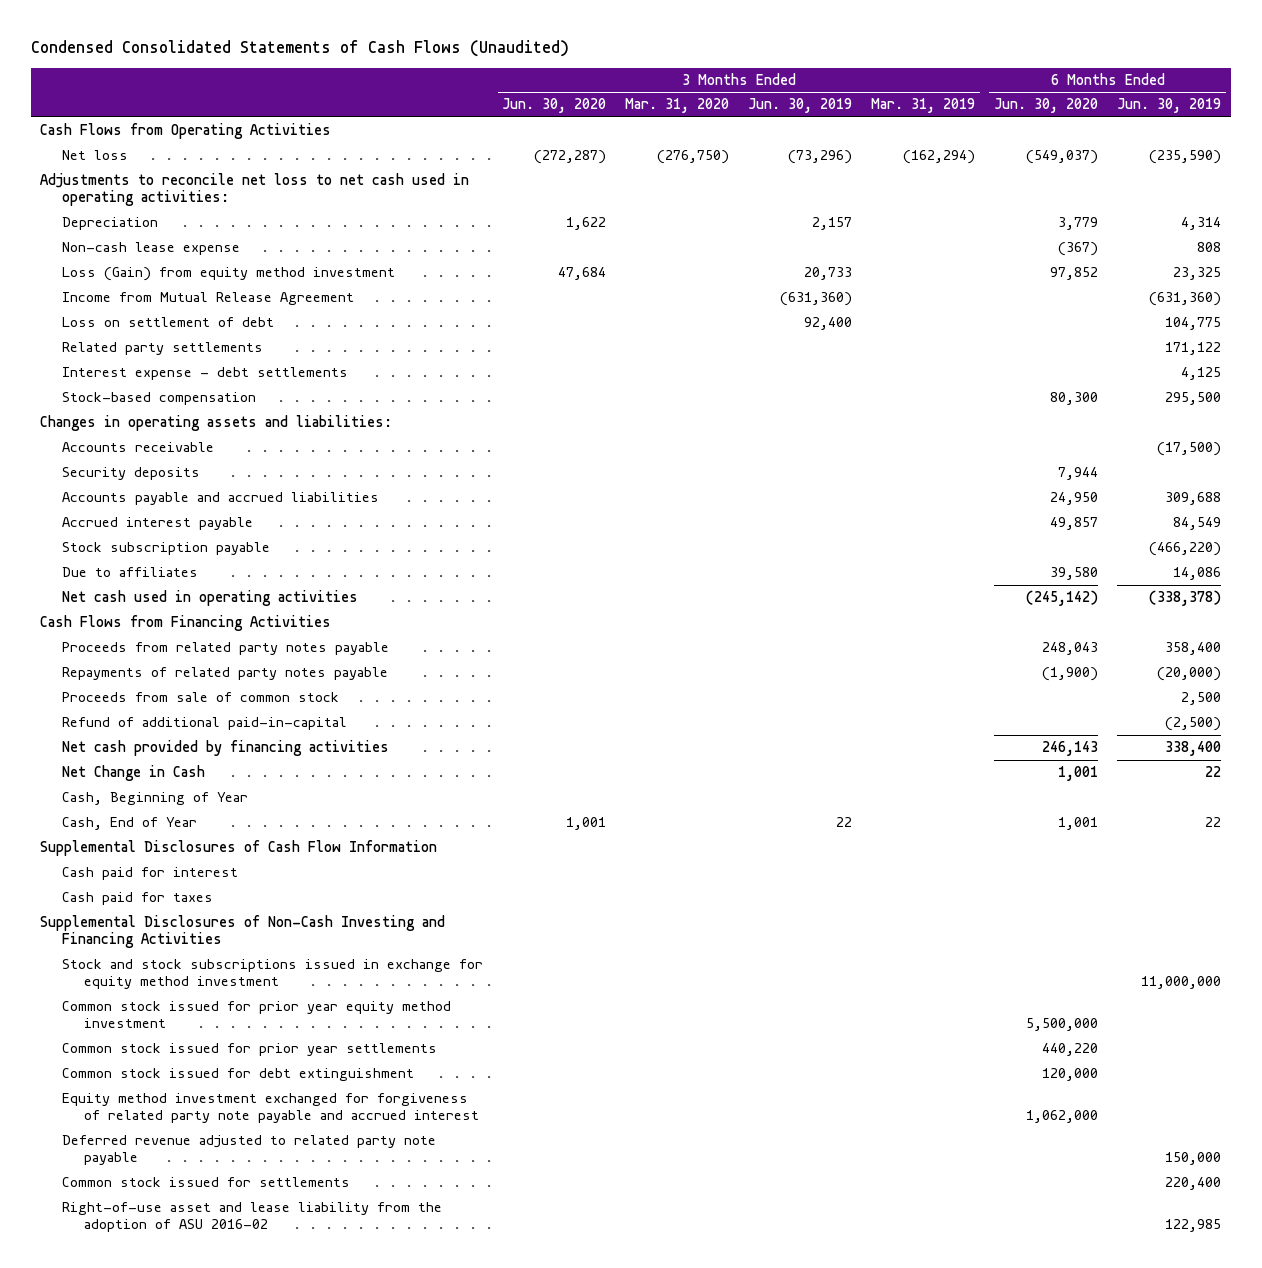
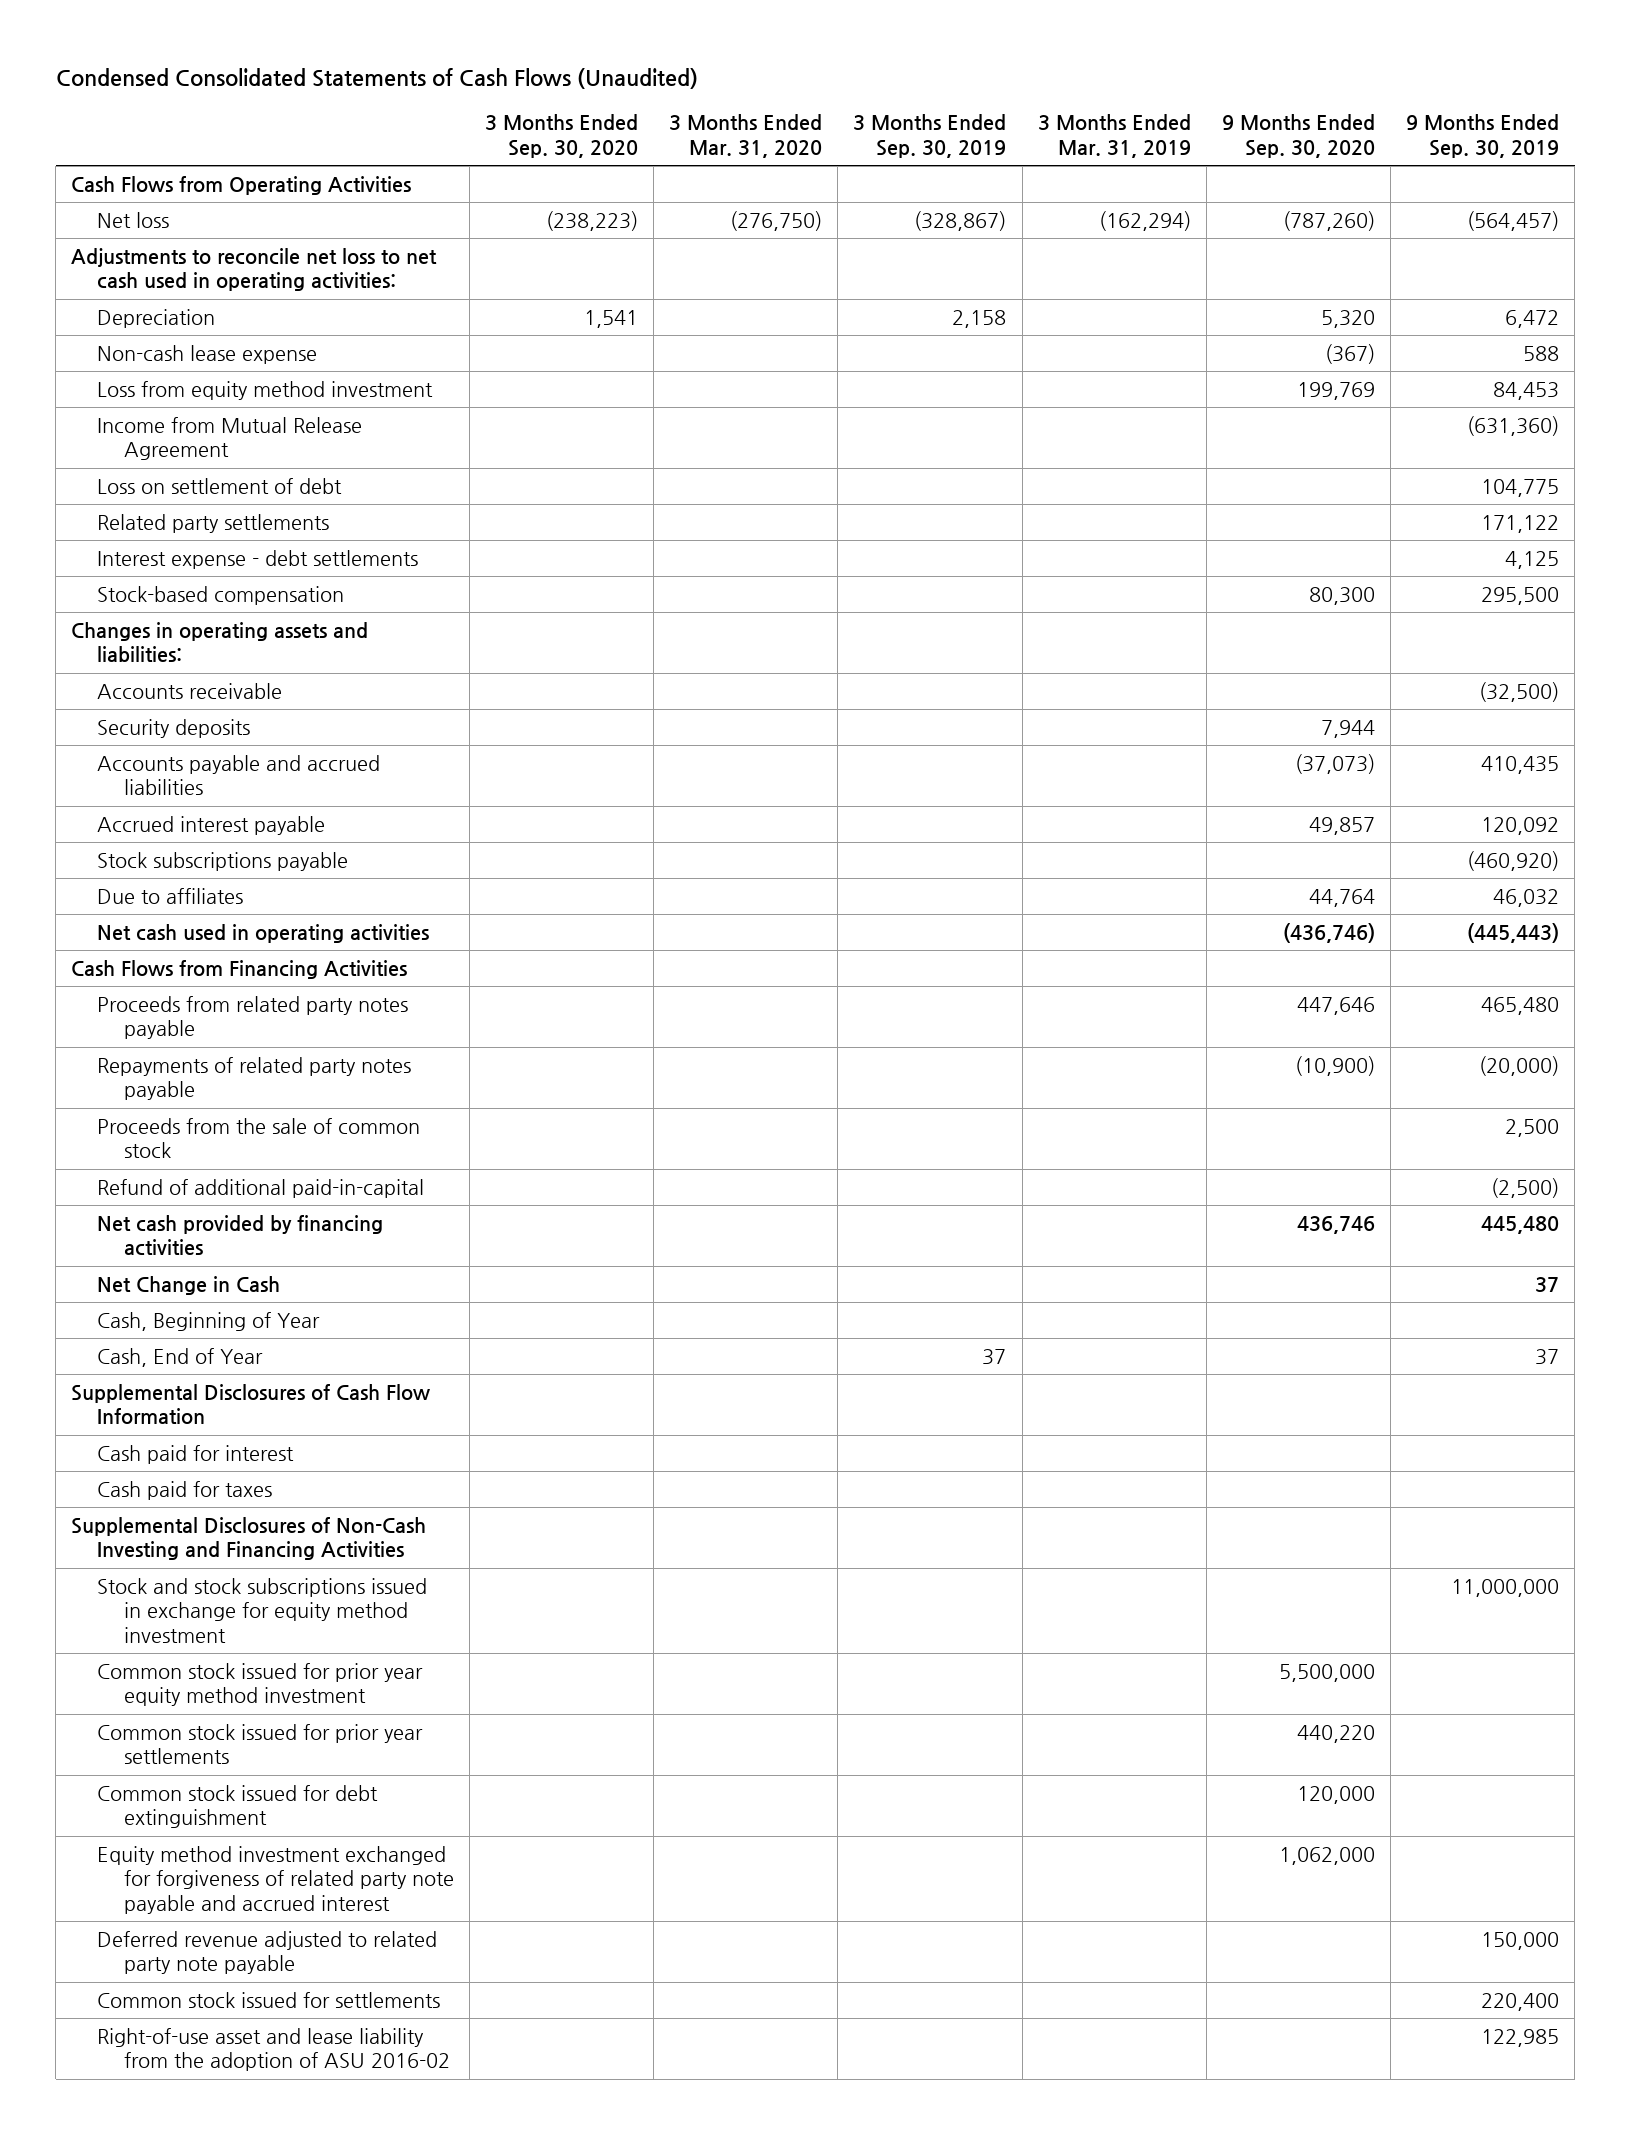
- | 3 Months Ended Jun. 30, 2020 | 3 Months Ended Mar. 31, 2020 | 3 Months Ended Jun. 30, 2019 | 3 Months Ended Mar. 31, 2019 | 6 Months Ended Jun. 30, 2020 | 6 Months Ended Jun. 30, 2019
+ | 3 Months Ended Sep. 30, 2020 | 3 Months Ended Mar. 31, 2020 | 3 Months Ended Sep. 30, 2019 | 3 Months Ended Mar. 31, 2019 | 9 Months Ended Sep. 30, 2020 | 9 Months Ended Sep. 30, 2019
- Loss (Gain) from equity method investment | 47,684 | | 20,733 | | 97,852 | 23,325
+ Loss from equity method investment | | | | | 199,769 | 84,453
- Stock subscription payable | | | | | | (466,220)
+ Stock subscriptions payable | | | | | | (460,920)
- Proceeds from sale of common stock | | | | | | 2,500
+ Proceeds from the sale of common stock | | | | | | 2,500

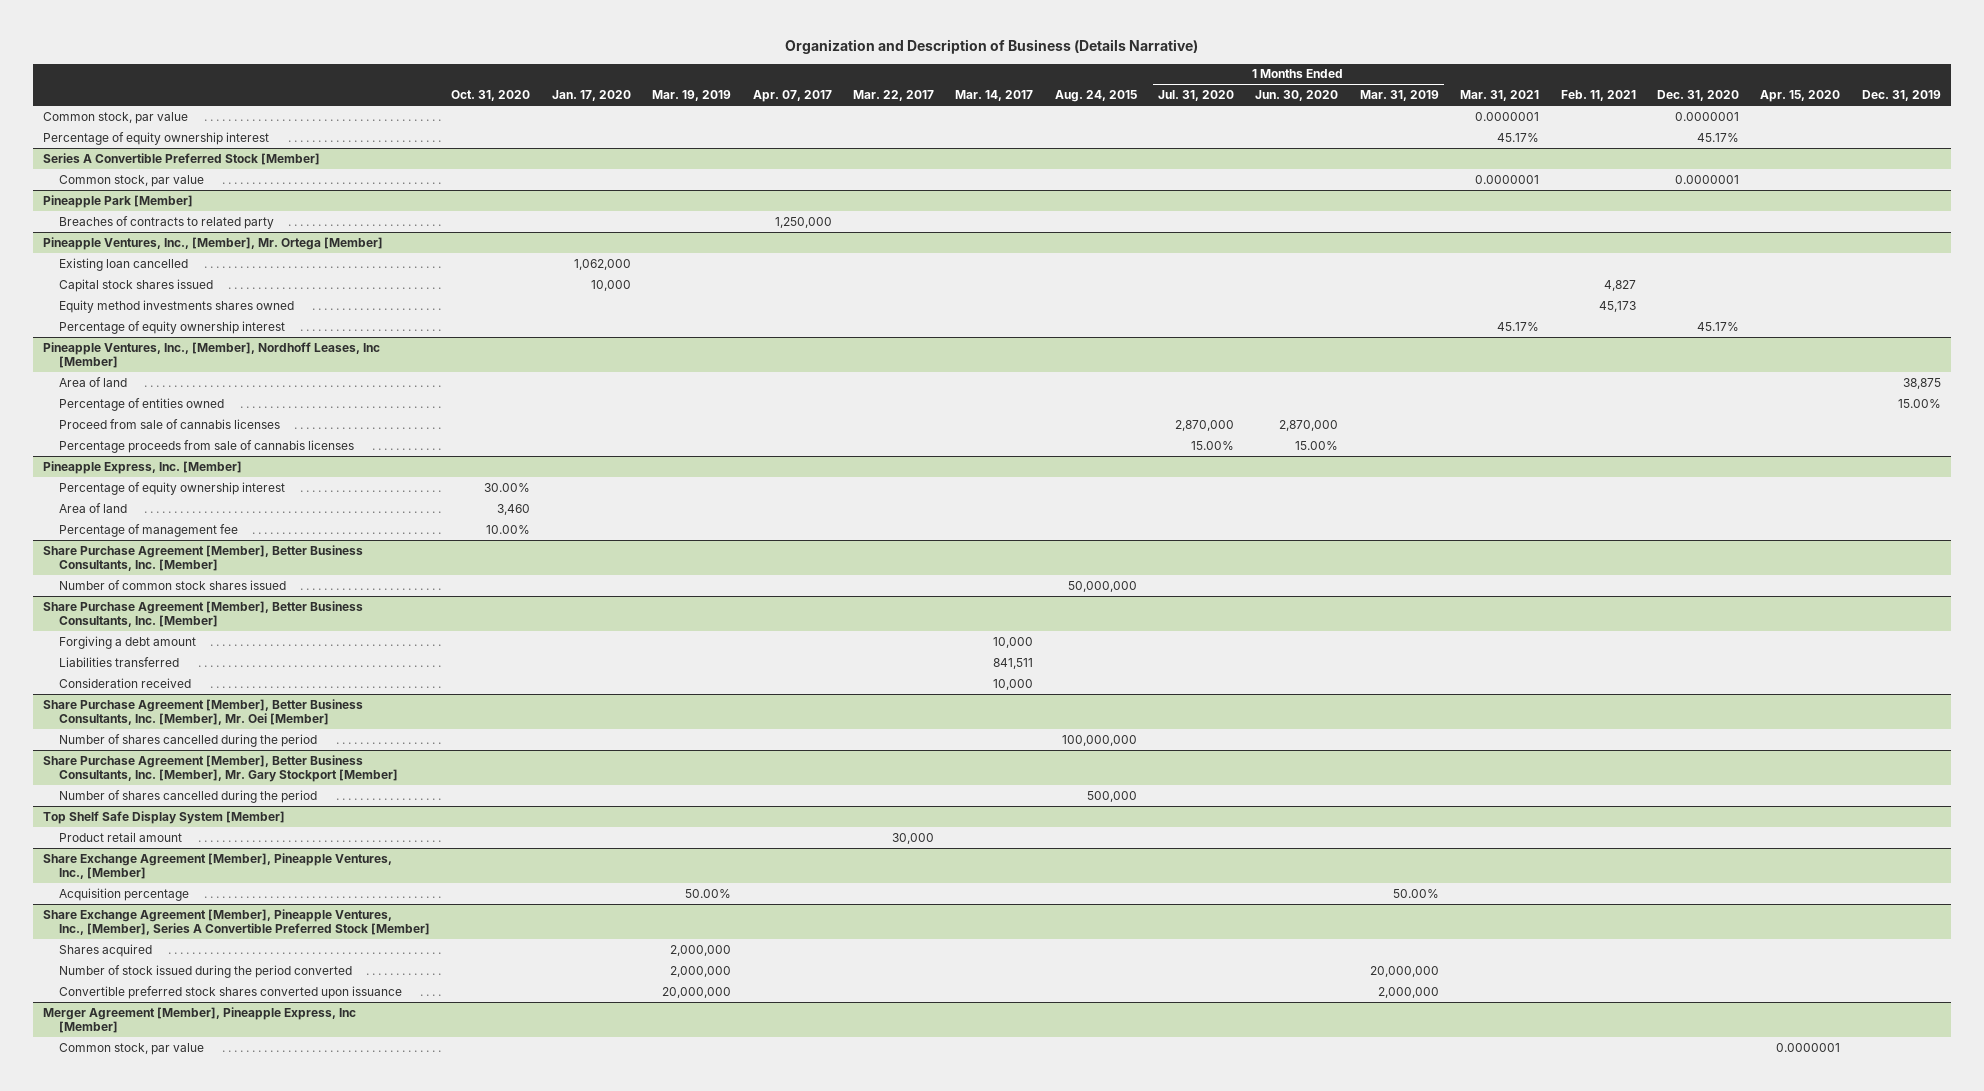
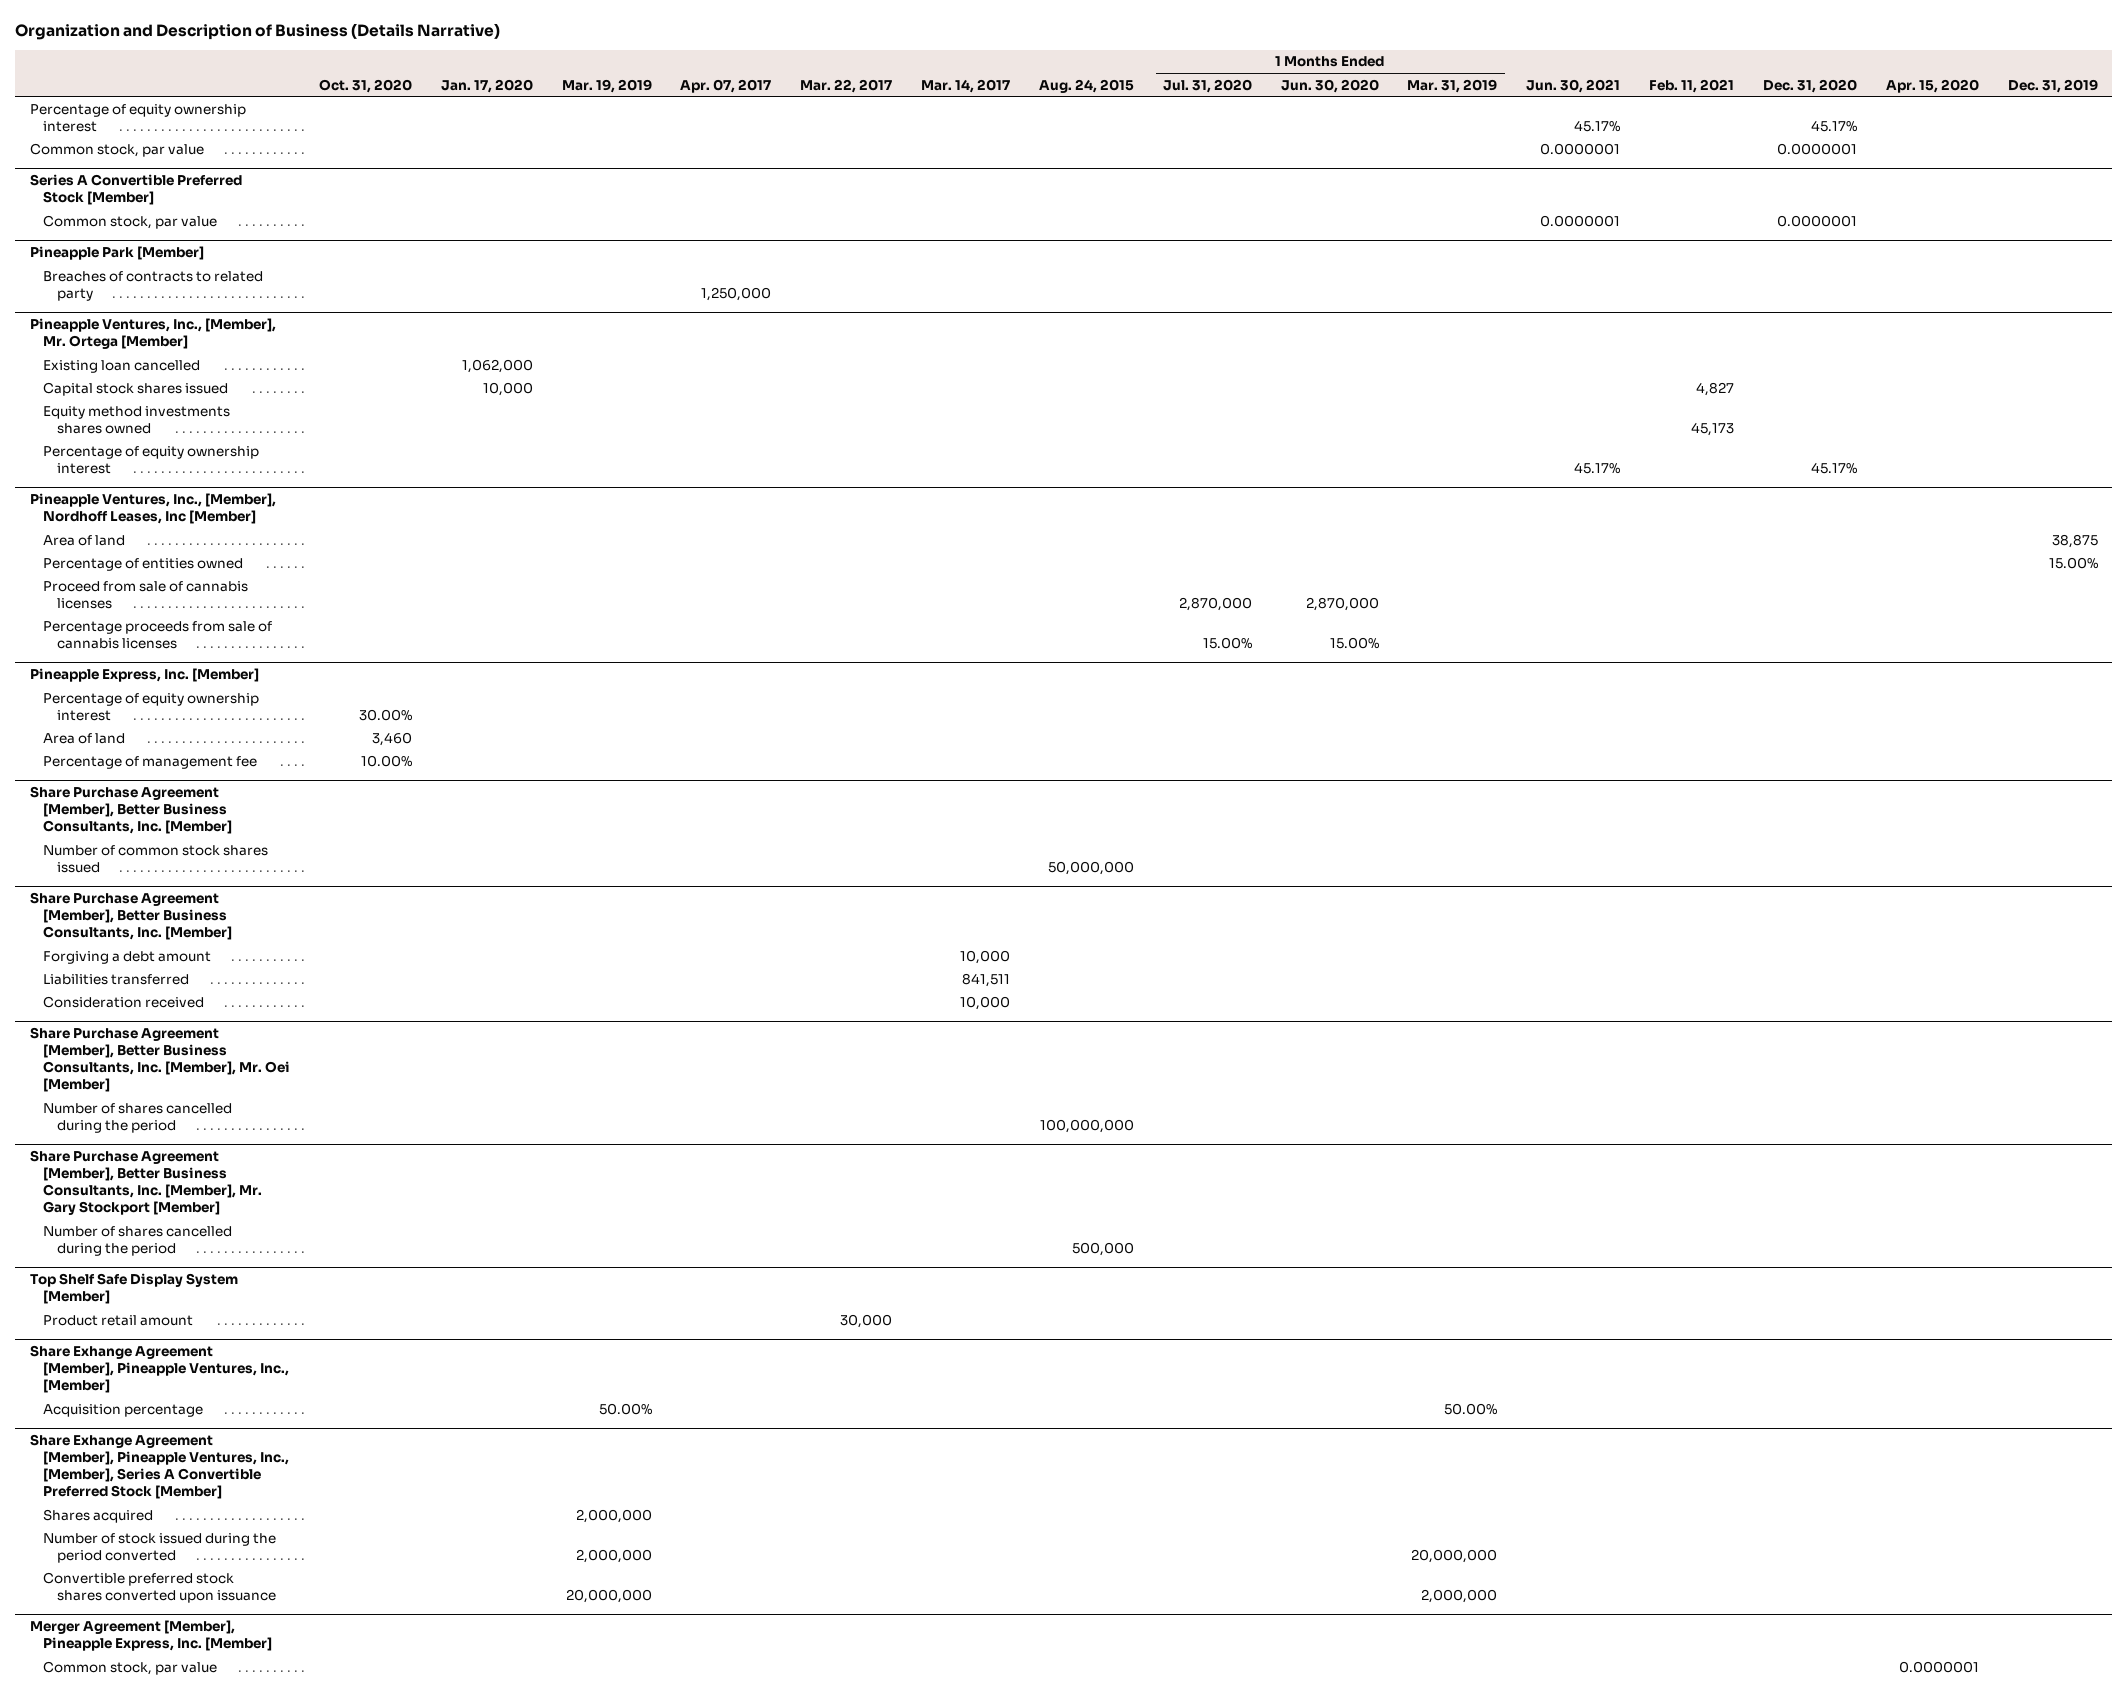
- | Oct. 31, 2020 | Jan. 17, 2020 | Mar. 19, 2019 | Apr. 07, 2017 | Mar. 22, 2017 | Mar. 14, 2017 | Aug. 24, 2015 | 1 Months Ended Jul. 31, 2020 | 1 Months Ended Jun. 30, 2020 | 1 Months Ended Mar. 31, 2019 | Mar. 31, 2021 | Feb. 11, 2021 | Dec. 31, 2020 | Apr. 15, 2020 | Dec. 31, 2019
+ | Oct. 31, 2020 | Jan. 17, 2020 | Mar. 19, 2019 | Apr. 07, 2017 | Mar. 22, 2017 | Mar. 14, 2017 | Aug. 24, 2015 | 1 Months Ended Jul. 31, 2020 | 1 Months Ended Jun. 30, 2020 | 1 Months Ended Mar. 31, 2019 | Jun. 30, 2021 | Feb. 11, 2021 | Dec. 31, 2020 | Apr. 15, 2020 | Dec. 31, 2019
moved down: Common stock, par value | | | | | | | | | | | 0.0000001 | | 0.0000001 | |
- Share Exchange Agreement [Member], Pineapple Ventures, Inc., [Member]
+ Share Exhange Agreement [Member], Pineapple Ventures, Inc., [Member]
- Share Exchange Agreement [Member], Pineapple Ventures, Inc., [Member], Series A Convertible Preferred Stock [Member]
+ Share Exhange Agreement [Member], Pineapple Ventures, Inc., [Member], Series A Convertible Preferred Stock [Member]
- Merger Agreement [Member], Pineapple Express, Inc [Member]
+ Merger Agreement [Member], Pineapple Express, Inc. [Member]

